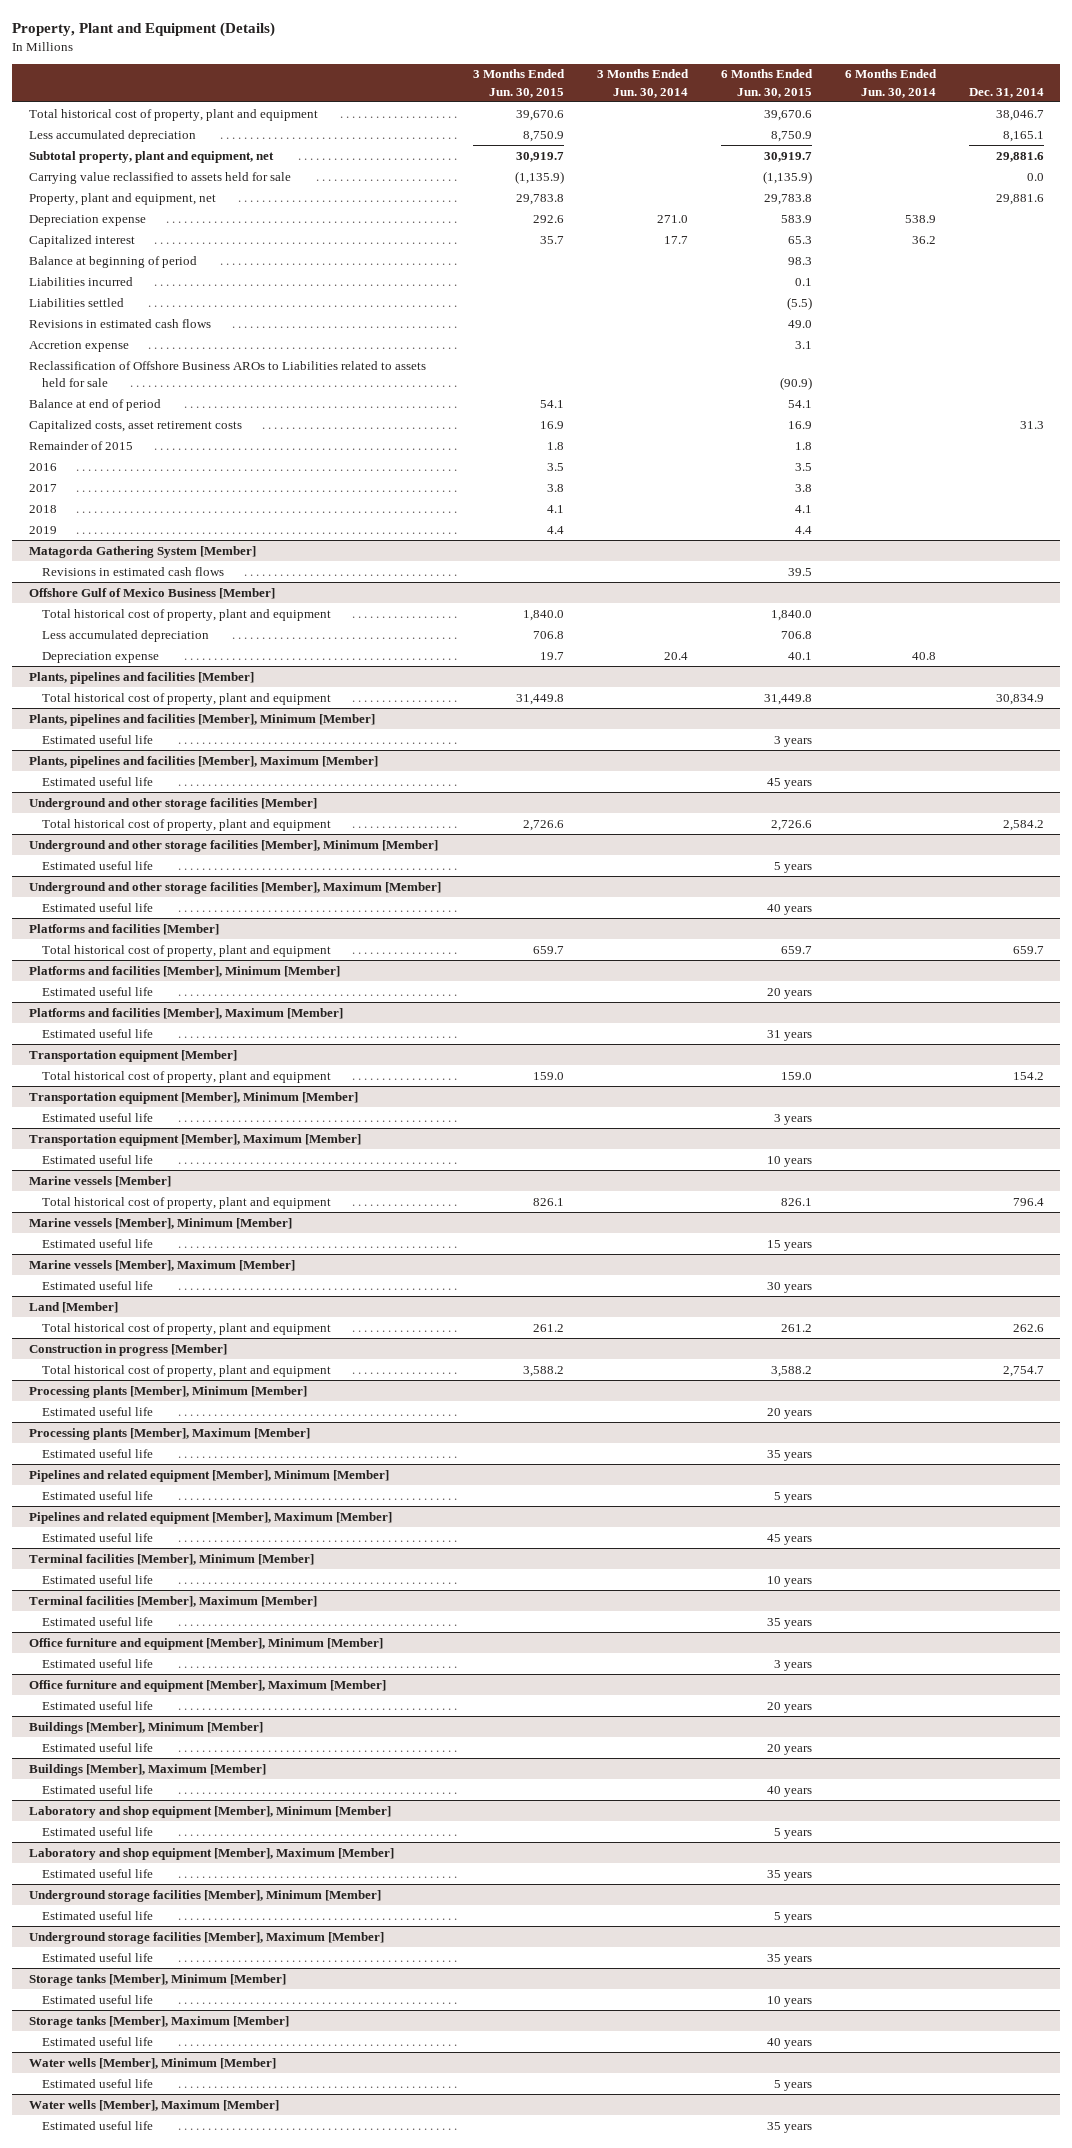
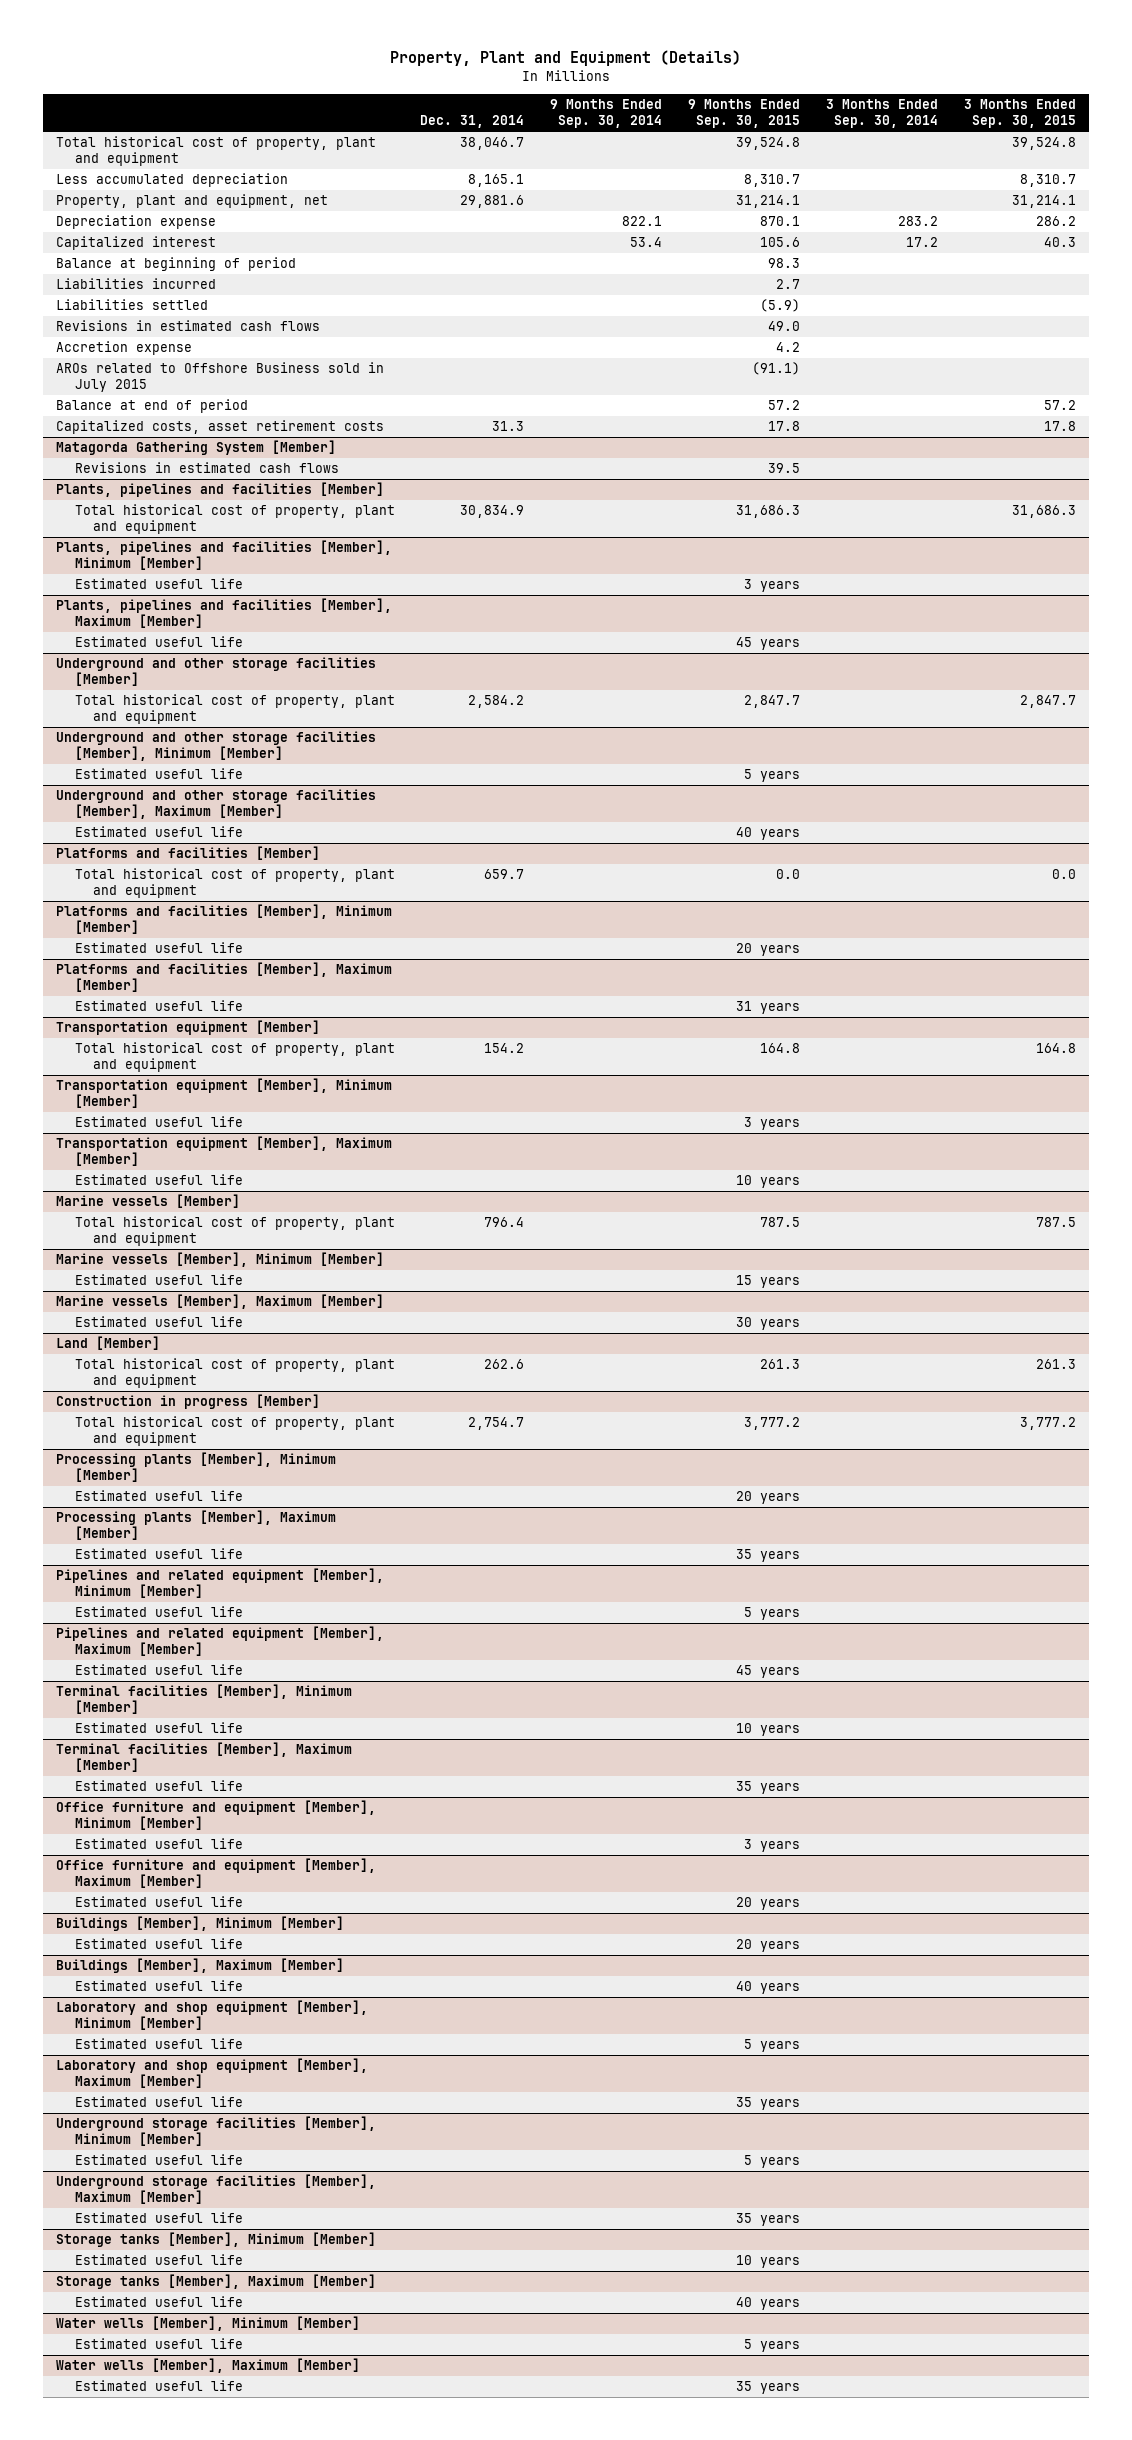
- | 3 Months Ended Jun. 30, 2015 | 3 Months Ended Jun. 30, 2014 | 6 Months Ended Jun. 30, 2015 | 6 Months Ended Jun. 30, 2014 | Dec. 31, 2014
+ | Dec. 31, 2014 | 9 Months Ended Sep. 30, 2014 | 9 Months Ended Sep. 30, 2015 | 3 Months Ended Sep. 30, 2014 | 3 Months Ended Sep. 30, 2015
- Subtotal property, plant and equipment, net | 30,919.7 | | 30,919.7 | | 29,881.6
- Carrying value reclassified to assets held for sale | (1,135.9) | | (1,135.9) | | 0.0
- Reclassification of Offshore Business AROs to Liabilities related to assets held for sale | | | (90.9) | |
+ AROs related to Offshore Business sold in July 2015 | | | (91.1) | |
- Remainder of 2015 | 1.8 | | 1.8 | |
- 2016 | 3.5 | | 3.5 | |
- 2017 | 3.8 | | 3.8 | |
- 2018 | 4.1 | | 4.1 | |
- 2019 | 4.4 | | 4.4 | |
- Offshore Gulf of Mexico Business [Member]
- Total historical cost of property, plant and equipment | 1,840.0 | | 1,840.0 | |
- Less accumulated depreciation | 706.8 | | 706.8 | |
- Depreciation expense | 19.7 | 20.4 | 40.1 | 40.8 |

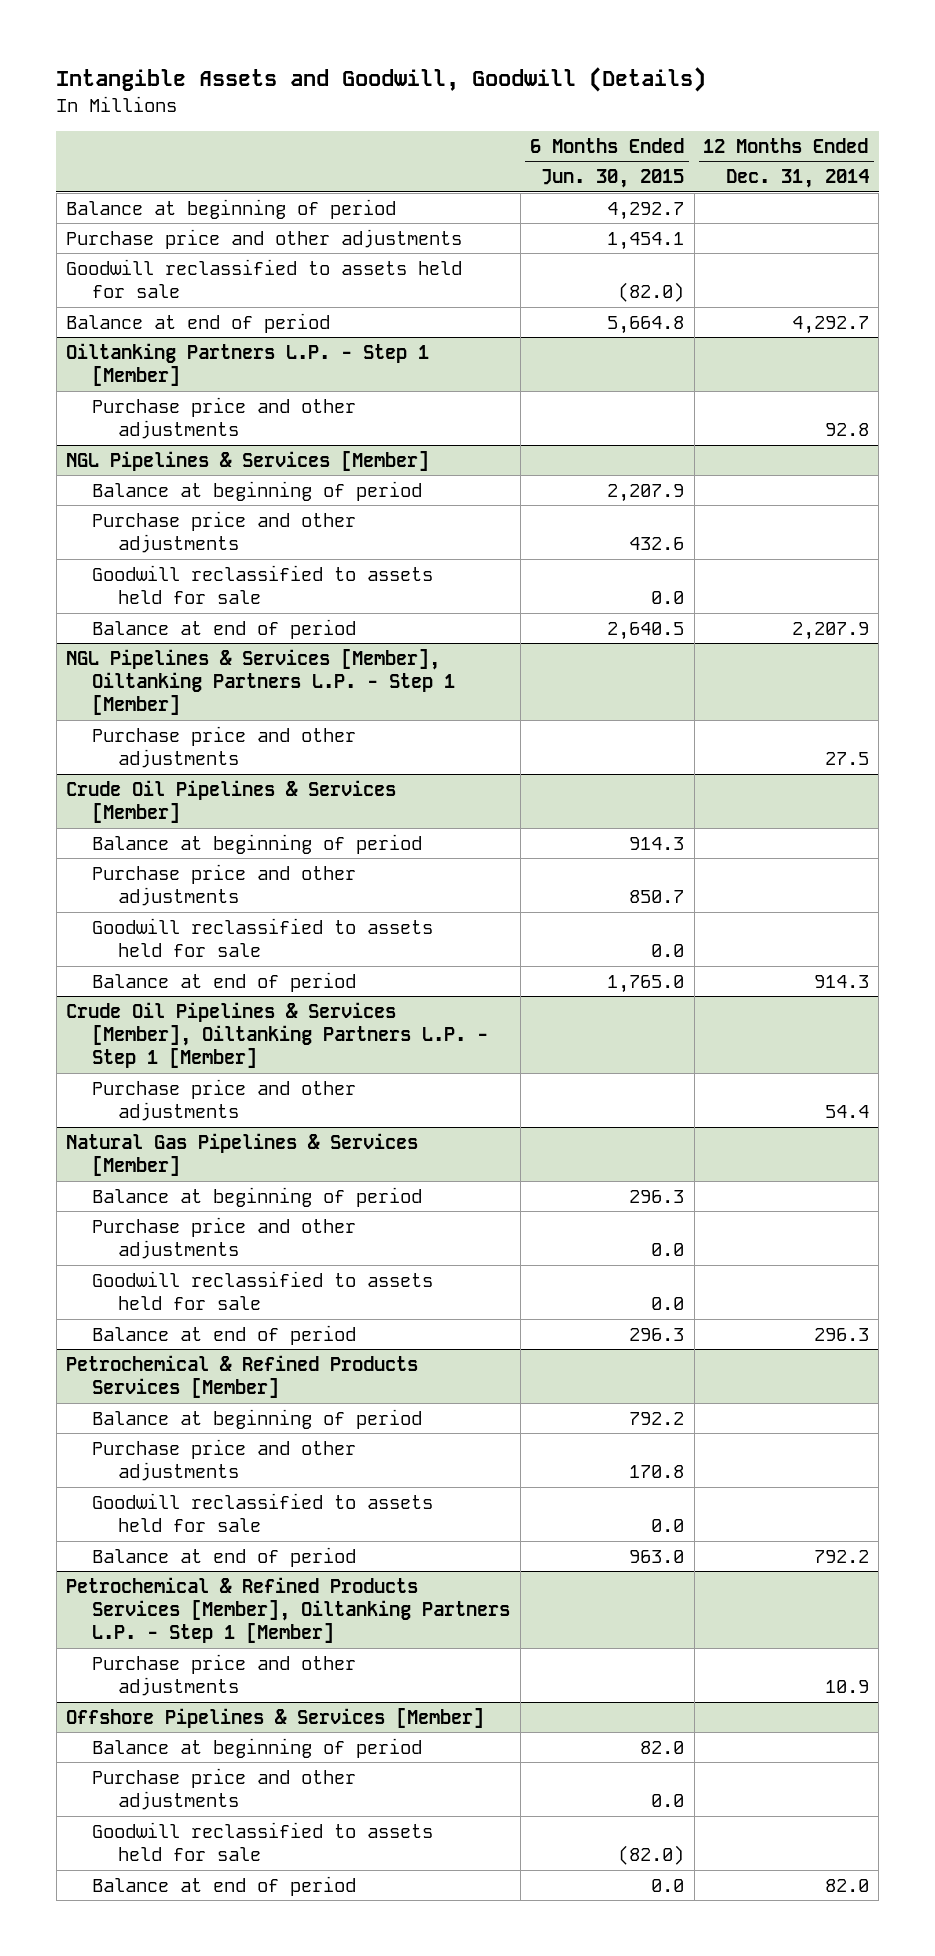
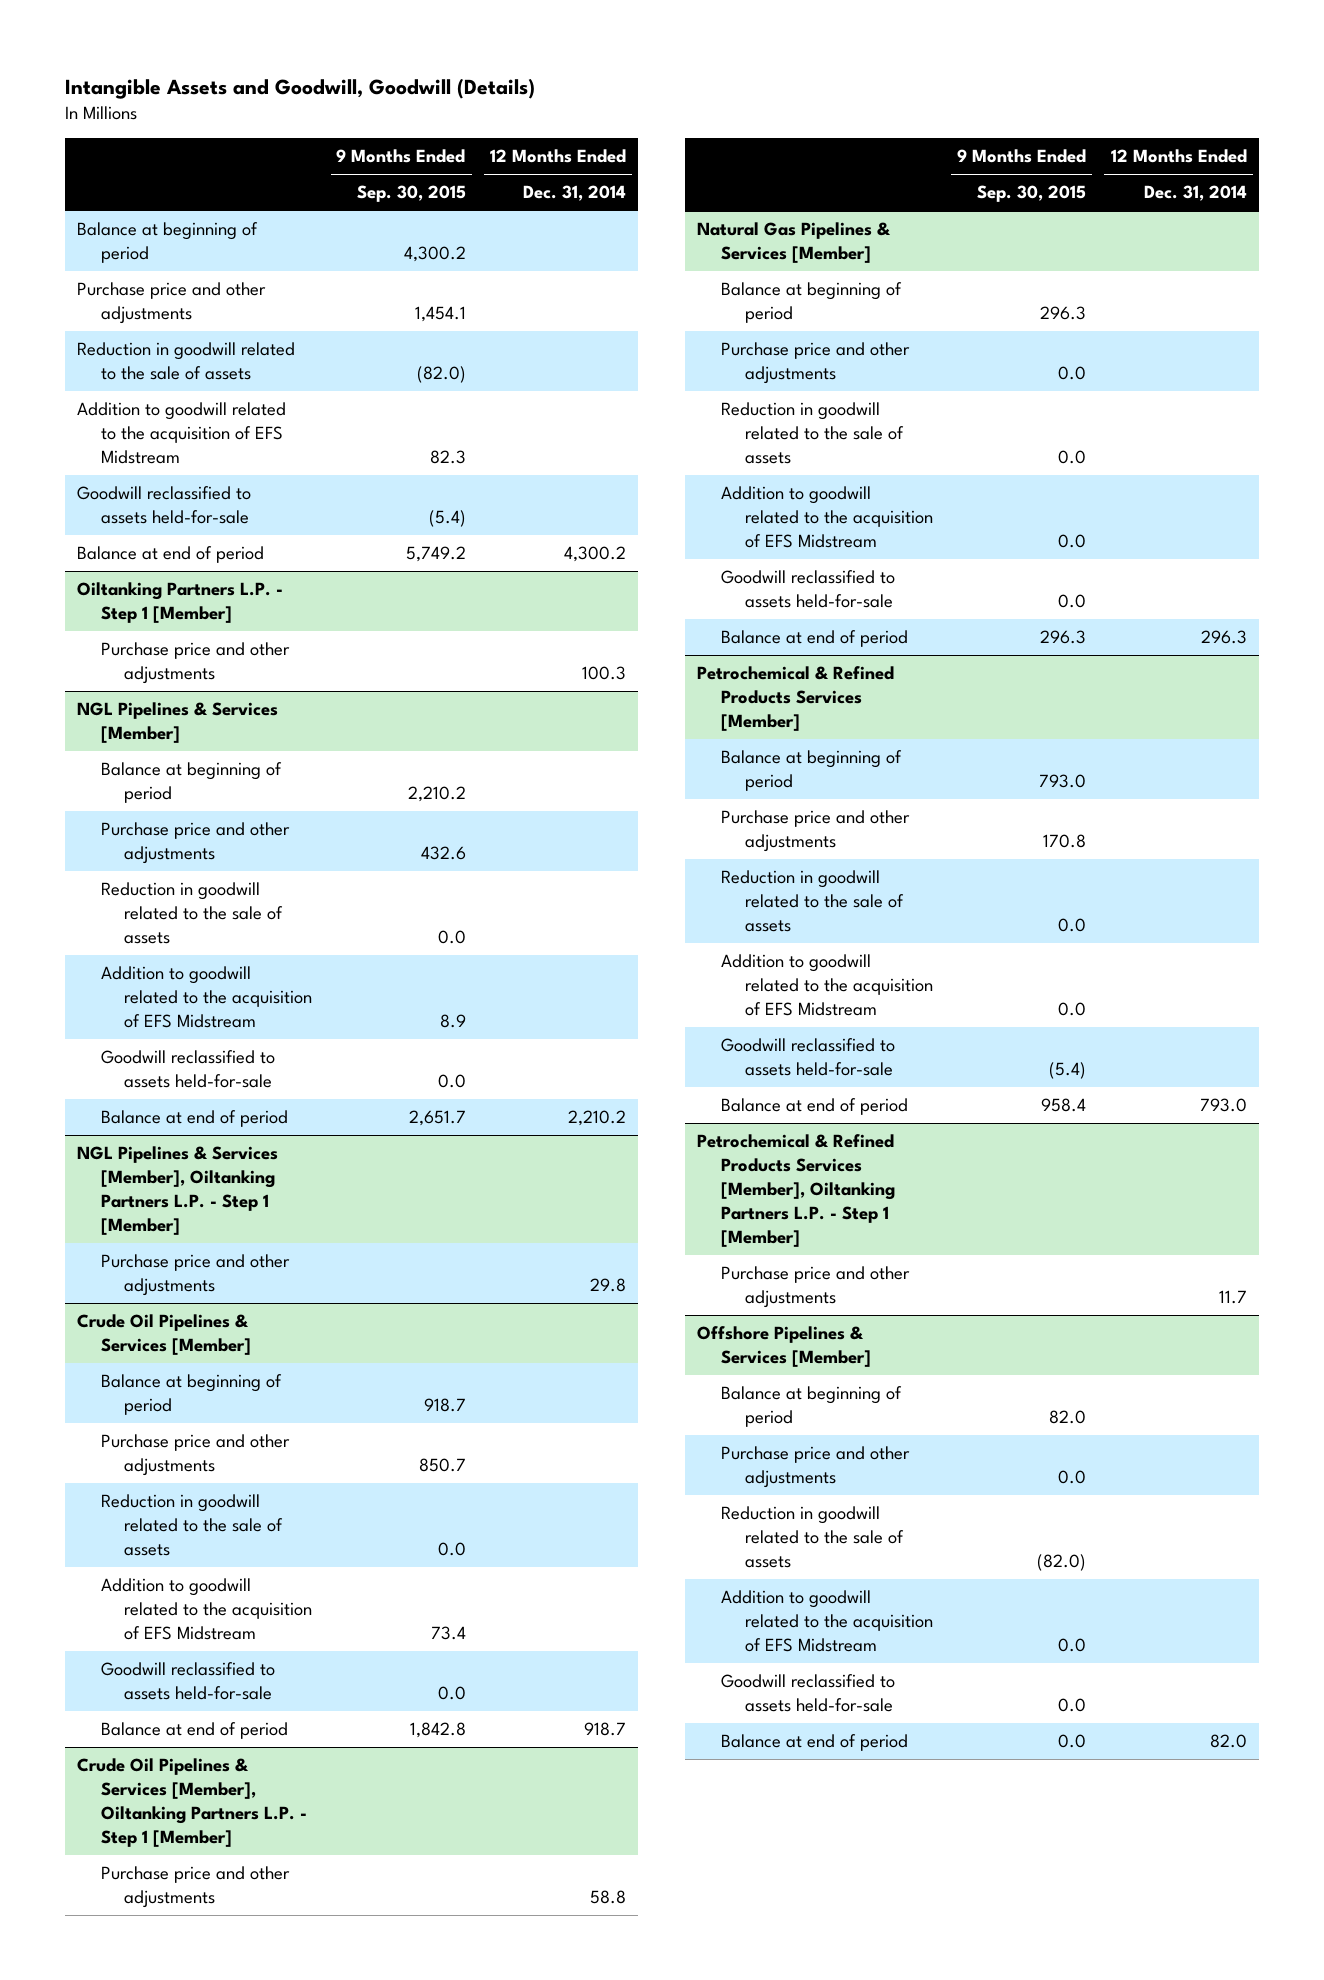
- | 6 Months Ended Jun. 30, 2015 | 12 Months Ended Dec. 31, 2014
+ | 9 Months Ended Sep. 30, 2015 | 12 Months Ended Dec. 31, 2014
- Goodwill reclassified to assets held for sale | (82.0) |
- Balance at end of period | 5,664.8 | 4,292.7
+ Reduction in goodwill related to the sale of assets | (82.0) |
+ Addition to goodwill related to the acquisition of EFS Midstream | 82.3 |
+ Goodwill reclassified to assets held-for-sale | (5.4) |
+ Balance at end of period | 5,749.2 | 4,300.2
@ Oiltanking Partners L.P. - Step 1 [Member]
- Purchase price and other adjustments | | 92.8
+ Purchase price and other adjustments | | 100.3
@ NGL Pipelines & Services [Member]
- Goodwill reclassified to assets held for sale | 0.0 |
- Balance at end of period | 2,640.5 | 2,207.9
+ Reduction in goodwill related to the sale of assets | 0.0 |
+ Addition to goodwill related to the acquisition of EFS Midstream | 8.9 |
+ Goodwill reclassified to assets held-for-sale | 0.0 |
+ Balance at end of period | 2,651.7 | 2,210.2
@ NGL Pipelines & Services [Member], Oiltanking Partners L.P. - Step 1 [Member]
- Purchase price and other adjustments | | 27.5
+ Purchase price and other adjustments | | 29.8
@ Crude Oil Pipelines & Services [Member]
- Goodwill reclassified to assets held for sale | 0.0 |
- Balance at end of period | 1,765.0 | 914.3
+ Reduction in goodwill related to the sale of assets | 0.0 |
+ Addition to goodwill related to the acquisition of EFS Midstream | 73.4 |
+ Goodwill reclassified to assets held-for-sale | 0.0 |
+ Balance at end of period | 1,842.8 | 918.7
@ Crude Oil Pipelines & Services [Member], Oiltanking Partners L.P. - Step 1 [Member]
- Purchase price and other adjustments | | 54.4
+ Purchase price and other adjustments | | 58.8
@ Natural Gas Pipelines & Services [Member]
- Goodwill reclassified to assets held for sale | 0.0 |
+ Reduction in goodwill related to the sale of assets | 0.0 |
+ Addition to goodwill related to the acquisition of EFS Midstream | 0.0 |
+ Goodwill reclassified to assets held-for-sale | 0.0 |
@ Petrochemical & Refined Products Services [Member]
- Goodwill reclassified to assets held for sale | 0.0 |
- Balance at end of period | 963.0 | 792.2
+ Reduction in goodwill related to the sale of assets | 0.0 |
+ Addition to goodwill related to the acquisition of EFS Midstream | 0.0 |
+ Goodwill reclassified to assets held-for-sale | (5.4) |
+ Balance at end of period | 958.4 | 793.0
@ Petrochemical & Refined Products Services [Member], Oiltanking Partners L.P. - Step 1 [Member]
- Purchase price and other adjustments | | 10.9
+ Purchase price and other adjustments | | 11.7
@ Offshore Pipelines & Services [Member]
- Goodwill reclassified to assets held for sale | (82.0) |
+ Reduction in goodwill related to the sale of assets | (82.0) |
+ Addition to goodwill related to the acquisition of EFS Midstream | 0.0 |
+ Goodwill reclassified to assets held-for-sale | 0.0 |

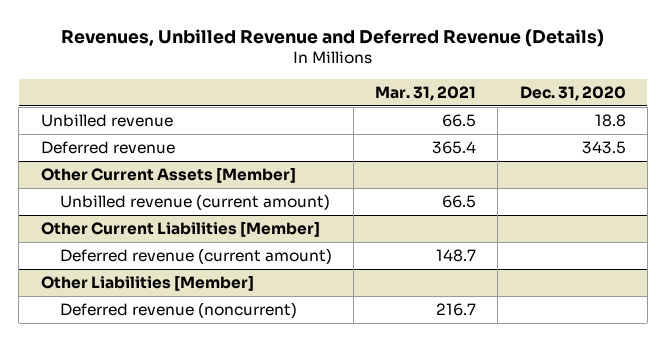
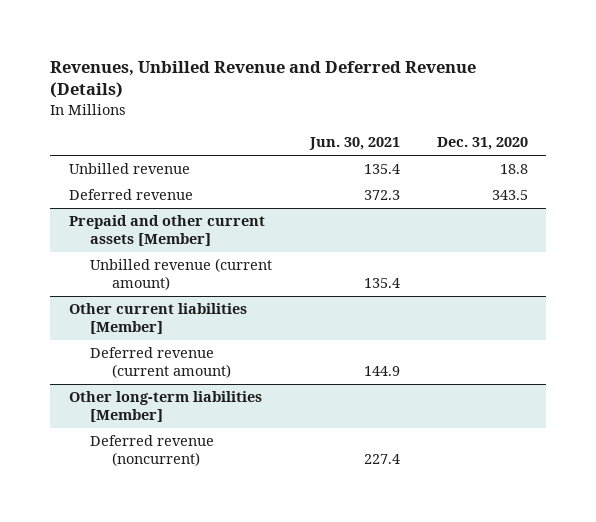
- | Mar. 31, 2021 | Dec. 31, 2020
+ | Jun. 30, 2021 | Dec. 31, 2020
- Other Current Assets [Member]
+ Prepaid and other current assets [Member]
- Other Current Liabilities [Member]
+ Other current liabilities [Member]
- Other Liabilities [Member]
+ Other long-term liabilities [Member]

